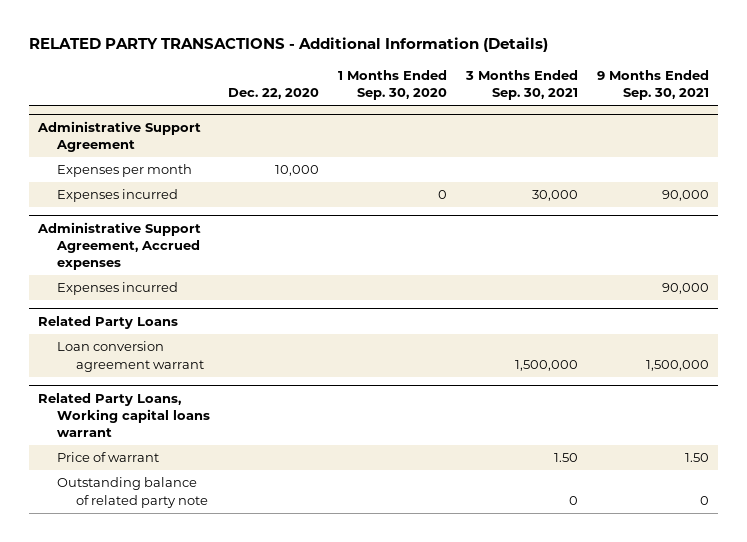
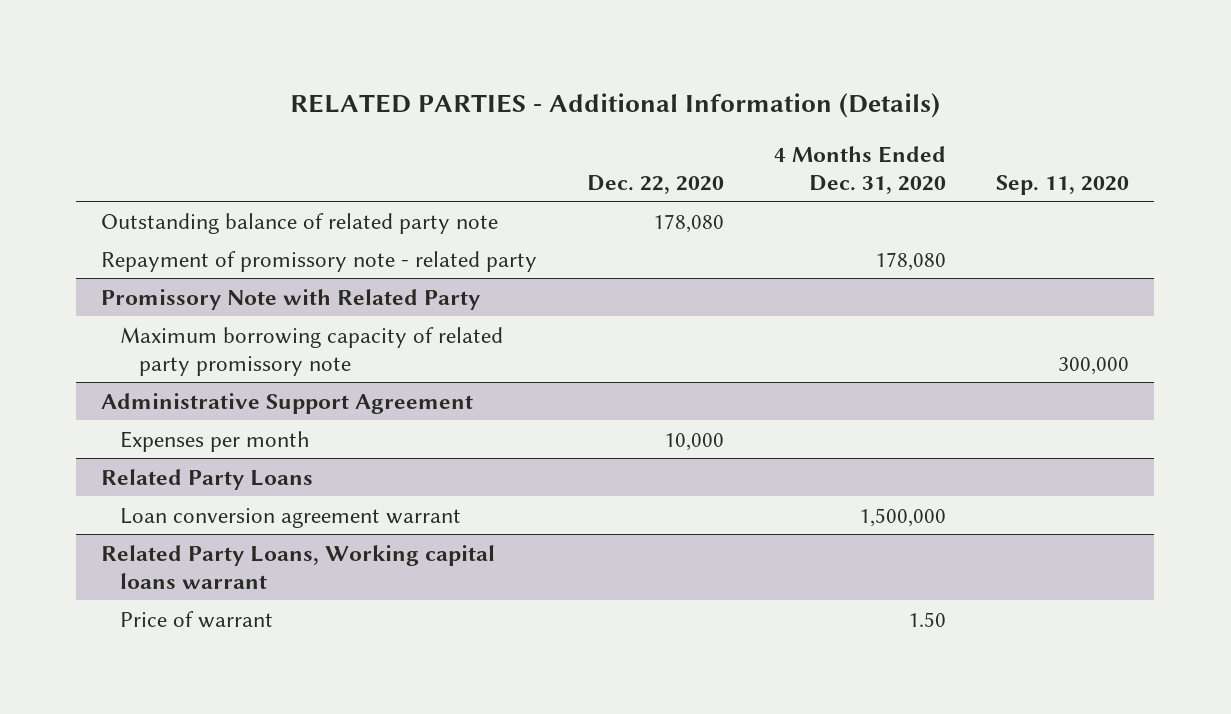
- RELATED PARTY TRANSACTIONS - Additional Information (Details)
+ RELATED PARTIES - Additional Information (Details)
- | Dec. 22, 2020 | 1 Months Ended Sep. 30, 2020 | 3 Months Ended Sep. 30, 2021 | 9 Months Ended Sep. 30, 2021
+ | Dec. 22, 2020 | 4 Months Ended Dec. 31, 2020 | Sep. 11, 2020
+ Outstanding balance of related party note | 178,080 | |
+ Repayment of promissory note - related party | | 178,080 |
+ Promissory Note with Related Party
+ Maximum borrowing capacity of related party promissory note | | | 300,000
@ Administrative Support Agreement
- Expenses incurred | | 0 | 30,000 | 90,000
- Administrative Support Agreement, Accrued expenses
- Expenses incurred | | | | 90,000
@ Related Party Loans, Working capital loans warrant
- Outstanding balance of related party note | | | 0 | 0

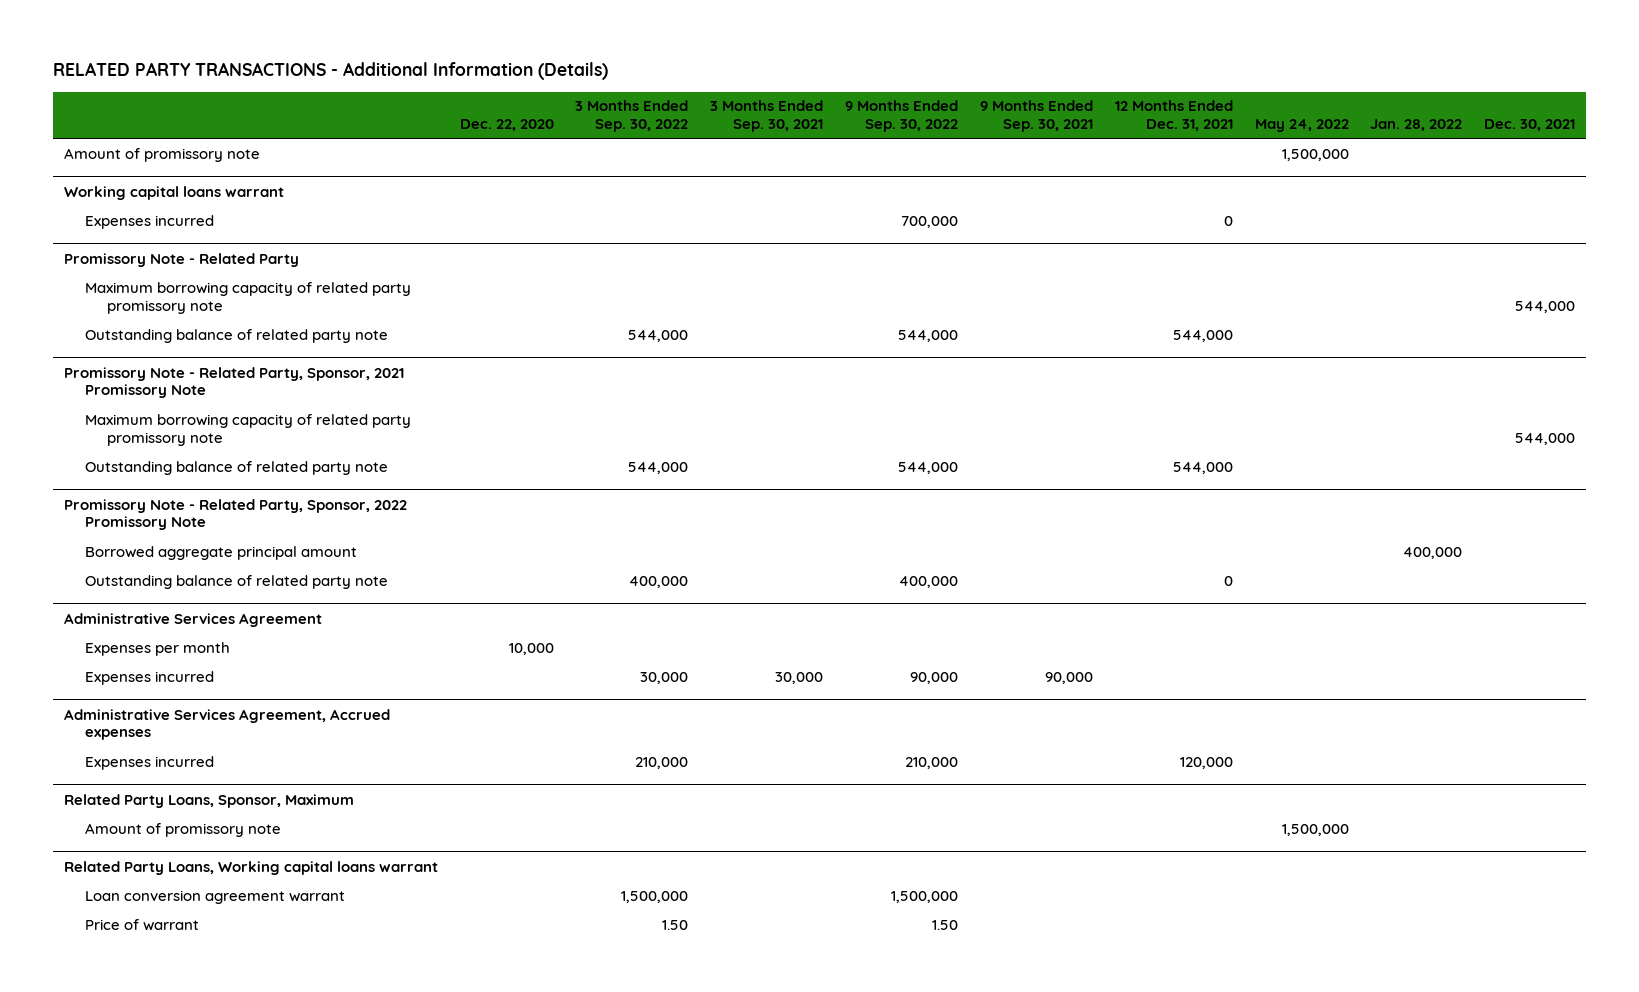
- RELATED PARTIES - Additional Information (Details)
+ RELATED PARTY TRANSACTIONS - Additional Information (Details)
- | Dec. 22, 2020 | 4 Months Ended Dec. 31, 2020 | Sep. 11, 2020
+ | Dec. 22, 2020 | 3 Months Ended Sep. 30, 2022 | 3 Months Ended Sep. 30, 2021 | 9 Months Ended Sep. 30, 2022 | 9 Months Ended Sep. 30, 2021 | 12 Months Ended Dec. 31, 2021 | May 24, 2022 | Jan. 28, 2022 | Dec. 30, 2021
- Outstanding balance of related party note | 178,080 | |
- Repayment of promissory note - related party | | 178,080 |
- Promissory Note with Related Party
+ Amount of promissory note | | | | | | | 1,500,000 | |
+ Working capital loans warrant
+ Expenses incurred | | | | 700,000 | | 0 | | |
+ Promissory Note - Related Party
- Administrative Support Agreement
+ Outstanding balance of related party note | | 544,000 | | 544,000 | | 544,000 | | |
+ Promissory Note - Related Party, Sponsor, 2021 Promissory Note
+ Maximum borrowing capacity of related party promissory note | | | | | | | | | 544,000
+ Outstanding balance of related party note | | 544,000 | | 544,000 | | 544,000 | | |
+ Promissory Note - Related Party, Sponsor, 2022 Promissory Note
+ Borrowed aggregate principal amount | | | | | | | | 400,000 |
+ Outstanding balance of related party note | | 400,000 | | 400,000 | | 0 | | |
+ Administrative Services Agreement
- Related Party Loans
- Loan conversion agreement warrant | | 1,500,000 |
+ Expenses incurred | | 30,000 | 30,000 | 90,000 | 90,000 | | | |
+ Administrative Services Agreement, Accrued expenses
+ Expenses incurred | | 210,000 | | 210,000 | | 120,000 | | |
+ Related Party Loans, Sponsor, Maximum
+ Amount of promissory note | | | | | | | 1,500,000 | |
@ Related Party Loans, Working capital loans warrant
+ Loan conversion agreement warrant | | 1,500,000 | | 1,500,000 | | | | |

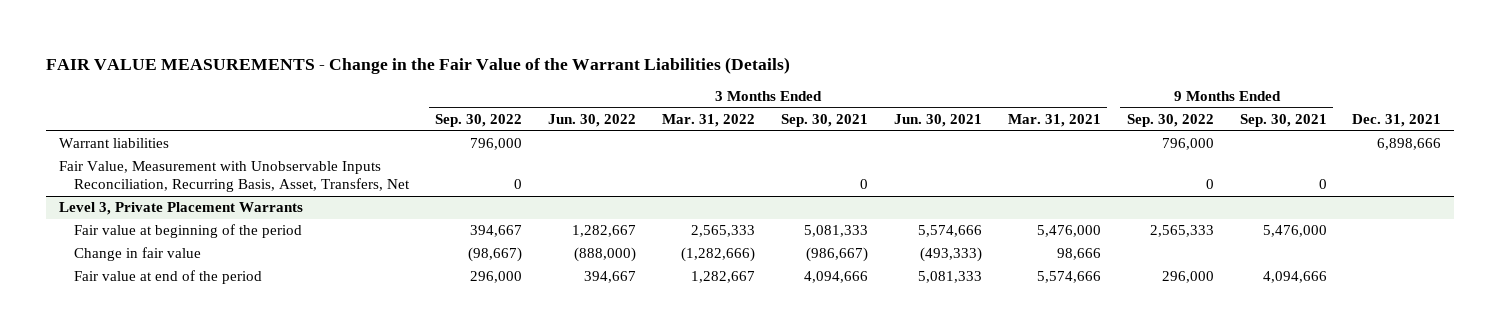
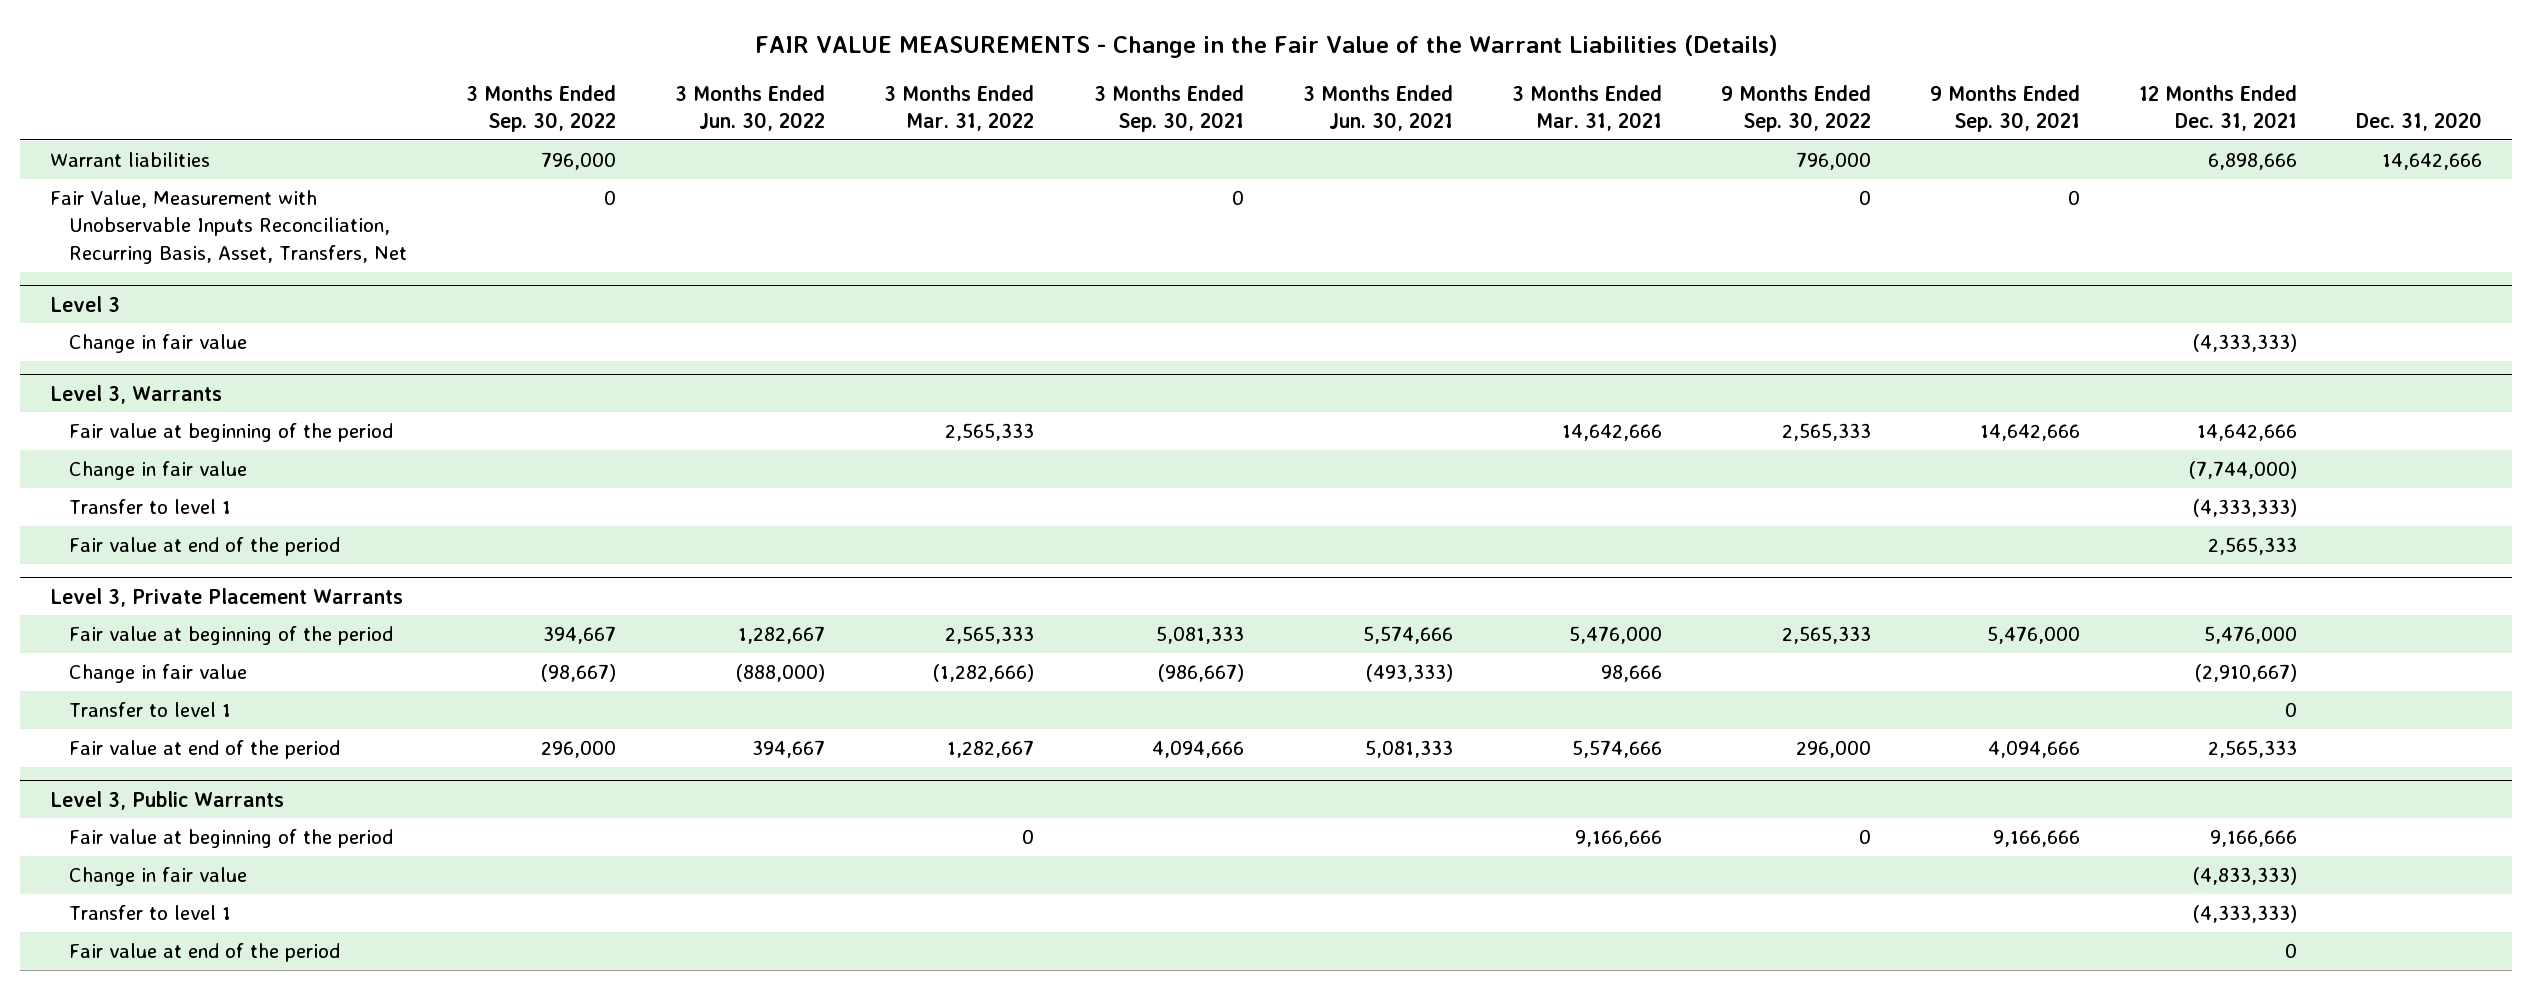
- | 3 Months Ended Sep. 30, 2022 | 3 Months Ended Jun. 30, 2022 | 3 Months Ended Mar. 31, 2022 | 3 Months Ended Sep. 30, 2021 | 3 Months Ended Jun. 30, 2021 | 3 Months Ended Mar. 31, 2021 | 9 Months Ended Sep. 30, 2022 | 9 Months Ended Sep. 30, 2021 | Dec. 31, 2021
+ | 3 Months Ended Sep. 30, 2022 | 3 Months Ended Jun. 30, 2022 | 3 Months Ended Mar. 31, 2022 | 3 Months Ended Sep. 30, 2021 | 3 Months Ended Jun. 30, 2021 | 3 Months Ended Mar. 31, 2021 | 9 Months Ended Sep. 30, 2022 | 9 Months Ended Sep. 30, 2021 | 12 Months Ended Dec. 31, 2021 | Dec. 31, 2020
+ Level 3
+ Change in fair value | | | | | | | | | (4,333,333) |
+ Level 3, Warrants
+ Fair value at beginning of the period | | | 2,565,333 | | | 14,642,666 | 2,565,333 | 14,642,666 | 14,642,666 |
+ Change in fair value | | | | | | | | | (7,744,000) |
+ Transfer to level 1 | | | | | | | | | (4,333,333) |
+ Fair value at end of the period | | | | | | | | | 2,565,333 |
@ Level 3, Private Placement Warrants
+ Transfer to level 1 | | | | | | | | | 0 |
+ Level 3, Public Warrants
+ Fair value at beginning of the period | | | 0 | | | 9,166,666 | 0 | 9,166,666 | 9,166,666 |
+ Change in fair value | | | | | | | | | (4,833,333) |
+ Transfer to level 1 | | | | | | | | | (4,333,333) |
+ Fair value at end of the period | | | | | | | | | 0 |

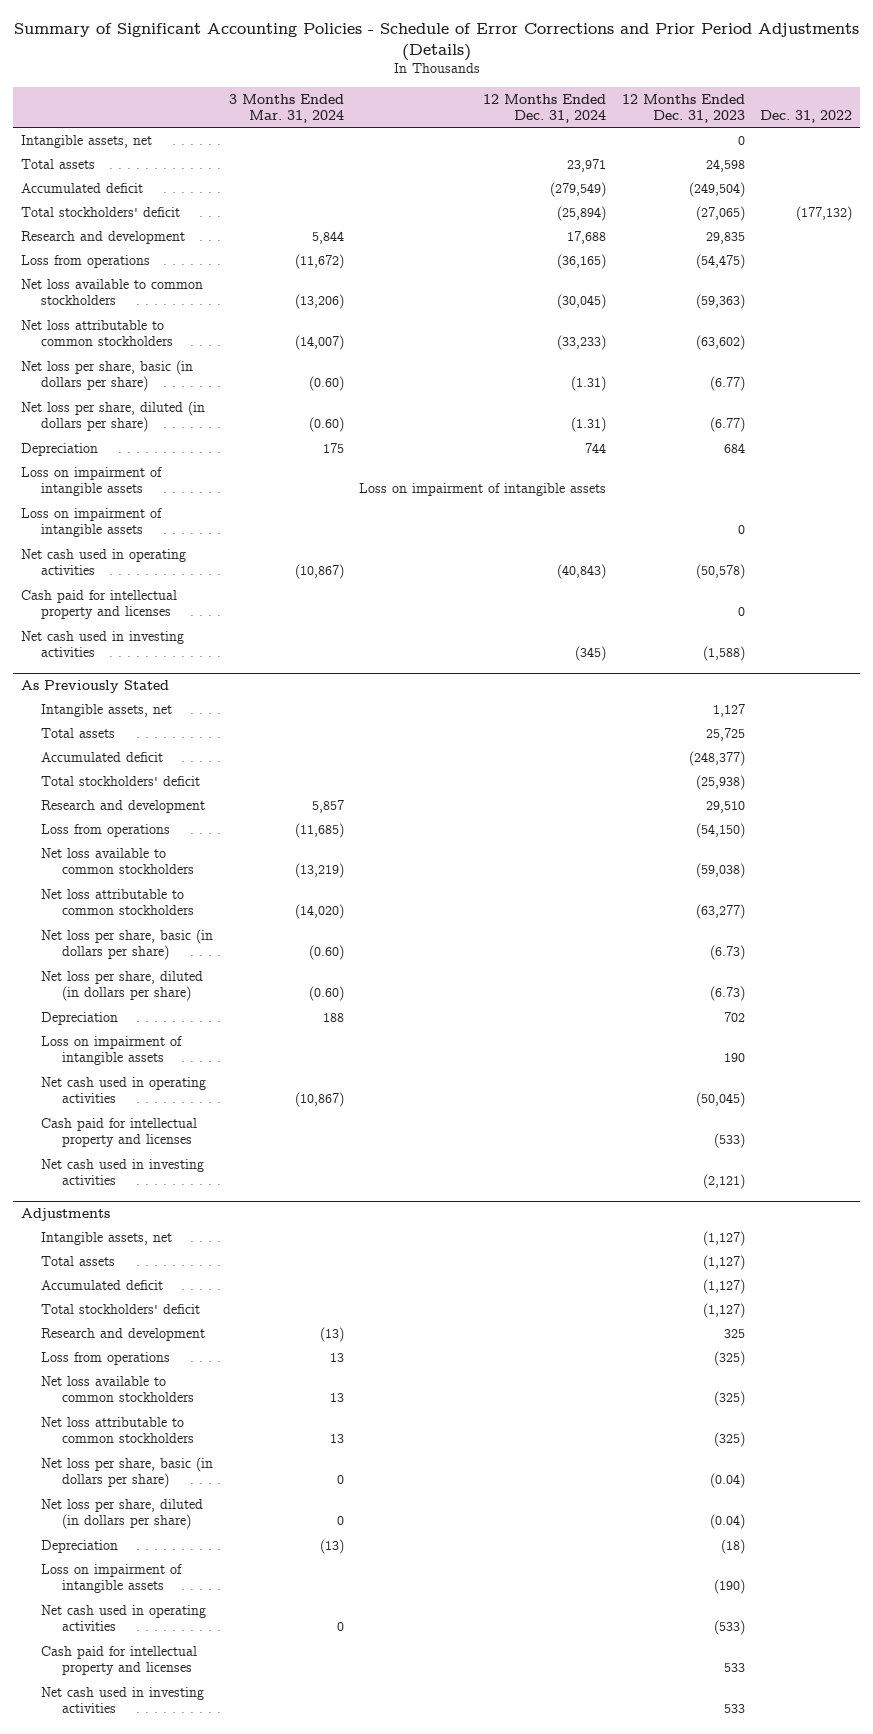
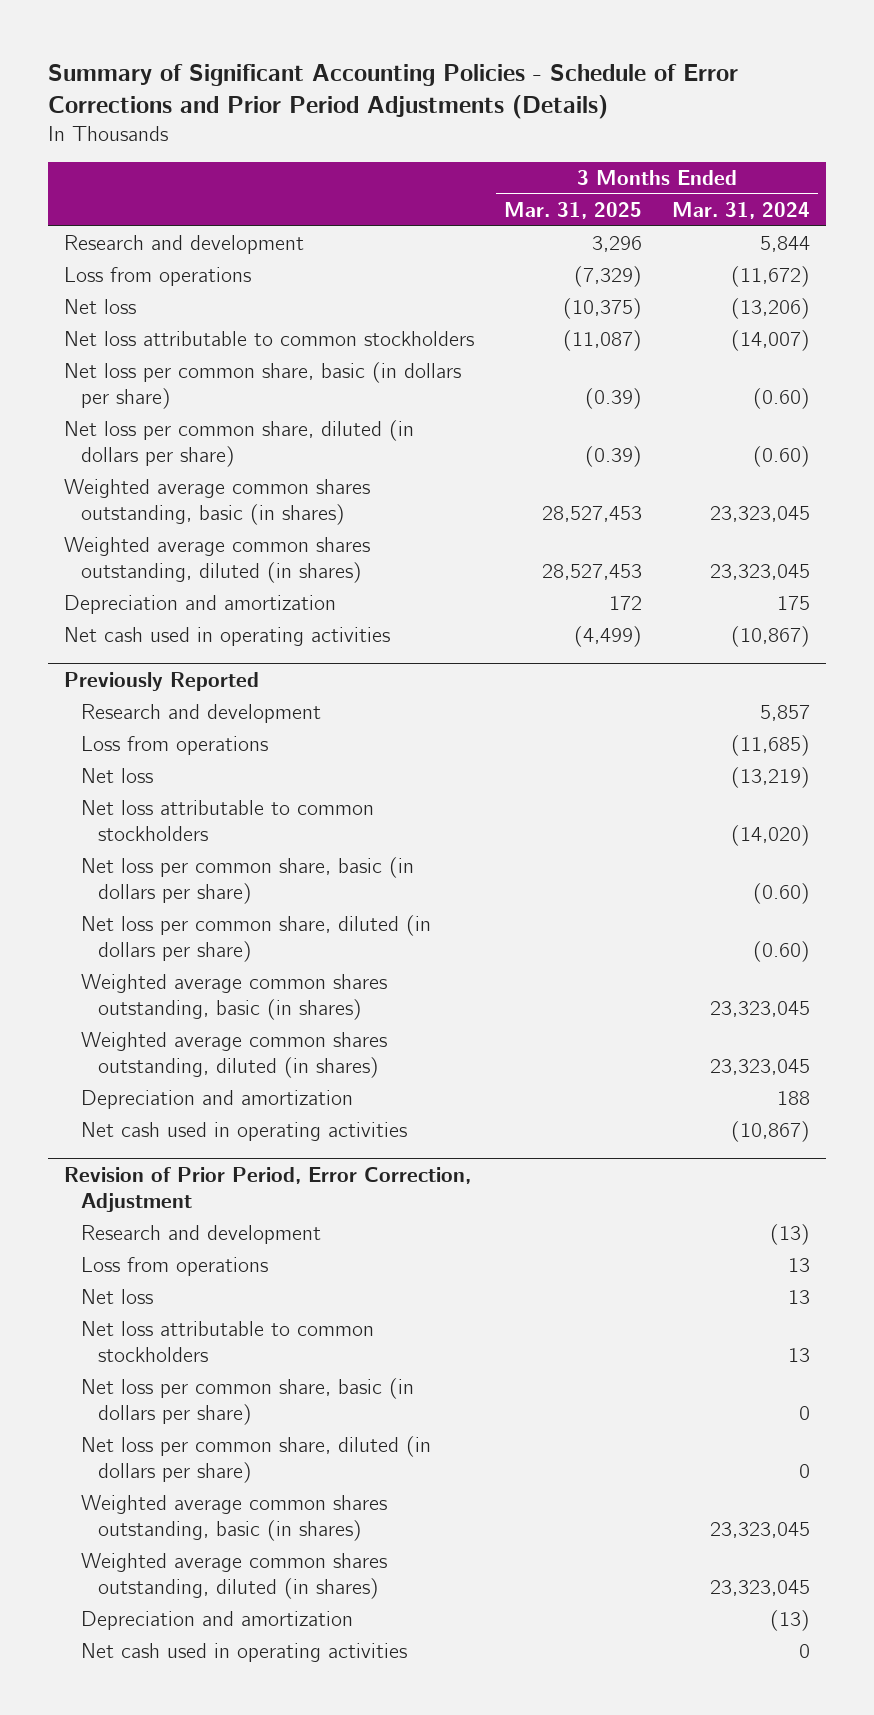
- | 3 Months Ended Mar. 31, 2024 | 12 Months Ended Dec. 31, 2024 | 12 Months Ended Dec. 31, 2023 | Dec. 31, 2022
+ | 3 Months Ended Mar. 31, 2025 | 3 Months Ended Mar. 31, 2024
- Intangible assets, net | | | 0 |
- Total assets | | 23,971 | 24,598 |
- Accumulated deficit | | (279,549) | (249,504) |
- Total stockholders' deficit | | (25,894) | (27,065) | (177,132)
- Net loss available to common stockholders | (13,206) | (30,045) | (59,363) |
+ Net loss | (10,375) | (13,206)
- Net loss per share, basic (in dollars per share) | (0.60) | (1.31) | (6.77) |
- Net loss per share, diluted (in dollars per share) | (0.60) | (1.31) | (6.77) |
- Depreciation | 175 | 744 | 684 |
- Loss on impairment of intangible assets | | Loss on impairment of intangible assets | |
- Loss on impairment of intangible assets | | | 0 |
+ Net loss per common share, basic (in dollars per share) | (0.39) | (0.60)
+ Net loss per common share, diluted (in dollars per share) | (0.39) | (0.60)
+ Weighted average common shares outstanding, basic (in shares) | 28,527,453 | 23,323,045
+ Weighted average common shares outstanding, diluted (in shares) | 28,527,453 | 23,323,045
+ Depreciation and amortization | 172 | 175
- Cash paid for intellectual property and licenses | | | 0 |
- Net cash used in investing activities | | (345) | (1,588) |
- As Previously Stated
- Intangible assets, net | | | 1,127 |
- Total assets | | | 25,725 |
- Accumulated deficit | | | (248,377) |
- Total stockholders' deficit | | | (25,938) |
+ Previously Reported
- Net loss available to common stockholders | (13,219) | | (59,038) |
+ Net loss | | (13,219)
- Net loss per share, basic (in dollars per share) | (0.60) | | (6.73) |
- Net loss per share, diluted (in dollars per share) | (0.60) | | (6.73) |
- Depreciation | 188 | | 702 |
- Loss on impairment of intangible assets | | | 190 |
+ Net loss per common share, basic (in dollars per share) | | (0.60)
+ Net loss per common share, diluted (in dollars per share) | | (0.60)
+ Weighted average common shares outstanding, basic (in shares) | | 23,323,045
+ Weighted average common shares outstanding, diluted (in shares) | | 23,323,045
+ Depreciation and amortization | | 188
- Cash paid for intellectual property and licenses | | | (533) |
- Net cash used in investing activities | | | (2,121) |
- Adjustments
- Intangible assets, net | | | (1,127) |
- Total assets | | | (1,127) |
- Accumulated deficit | | | (1,127) |
- Total stockholders' deficit | | | (1,127) |
+ Revision of Prior Period, Error Correction, Adjustment
- Net loss available to common stockholders | 13 | | (325) |
+ Net loss | | 13
- Net loss per share, basic (in dollars per share) | 0 | | (0.04) |
- Net loss per share, diluted (in dollars per share) | 0 | | (0.04) |
- Depreciation | (13) | | (18) |
- Loss on impairment of intangible assets | | | (190) |
+ Net loss per common share, basic (in dollars per share) | | 0
+ Net loss per common share, diluted (in dollars per share) | | 0
+ Weighted average common shares outstanding, basic (in shares) | | 23,323,045
+ Weighted average common shares outstanding, diluted (in shares) | | 23,323,045
+ Depreciation and amortization | | (13)
- Cash paid for intellectual property and licenses | | | 533 |
- Net cash used in investing activities | | | 533 |

